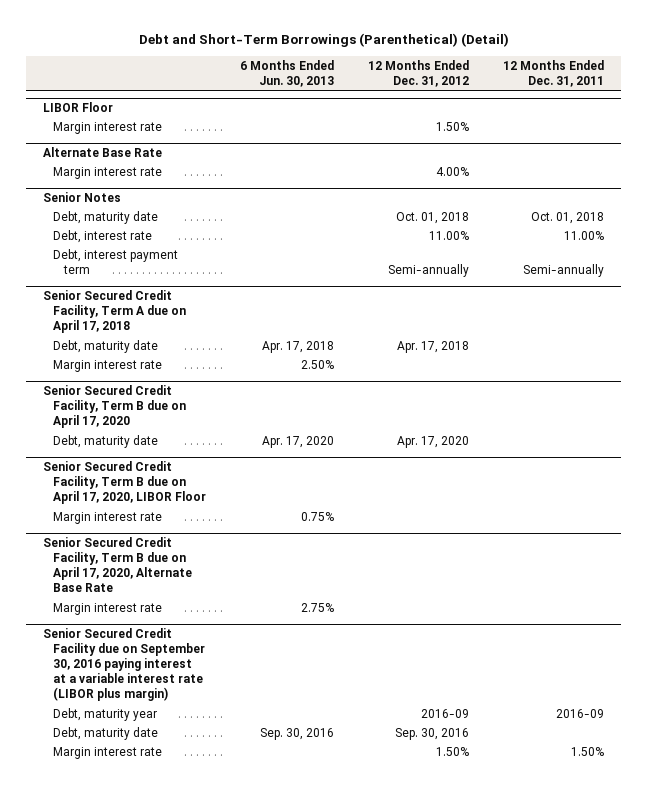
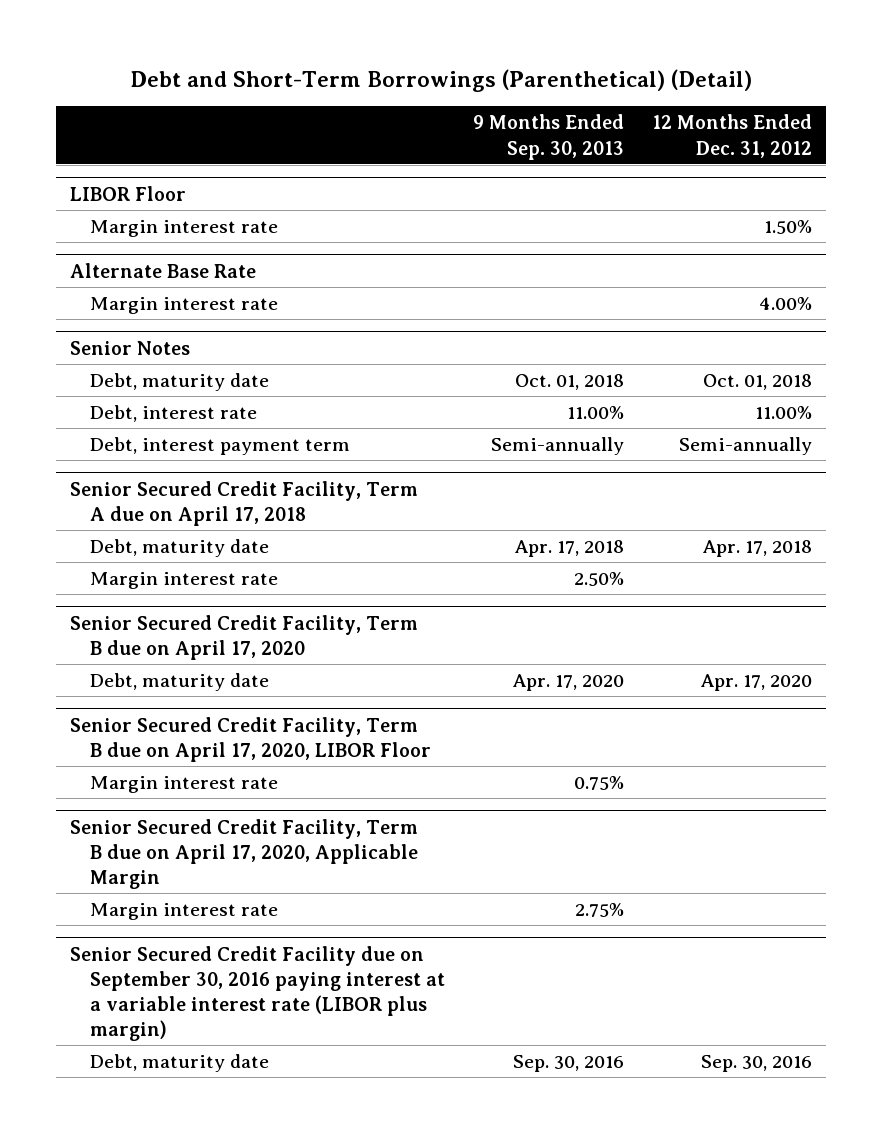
- | 6 Months Ended Jun. 30, 2013 | 12 Months Ended Dec. 31, 2012 | 12 Months Ended Dec. 31, 2011
+ | 9 Months Ended Sep. 30, 2013 | 12 Months Ended Dec. 31, 2012
- Senior Secured Credit Facility, Term B due on April 17, 2020, Alternate Base Rate
+ Senior Secured Credit Facility, Term B due on April 17, 2020, Applicable Margin
@ Senior Secured Credit Facility due on September 30, 2016 paying interest at a variable interest rate (LIBOR plus margin)
- Debt, maturity year | | 2016-09 | 2016-09
- Margin interest rate | | 1.50% | 1.50%

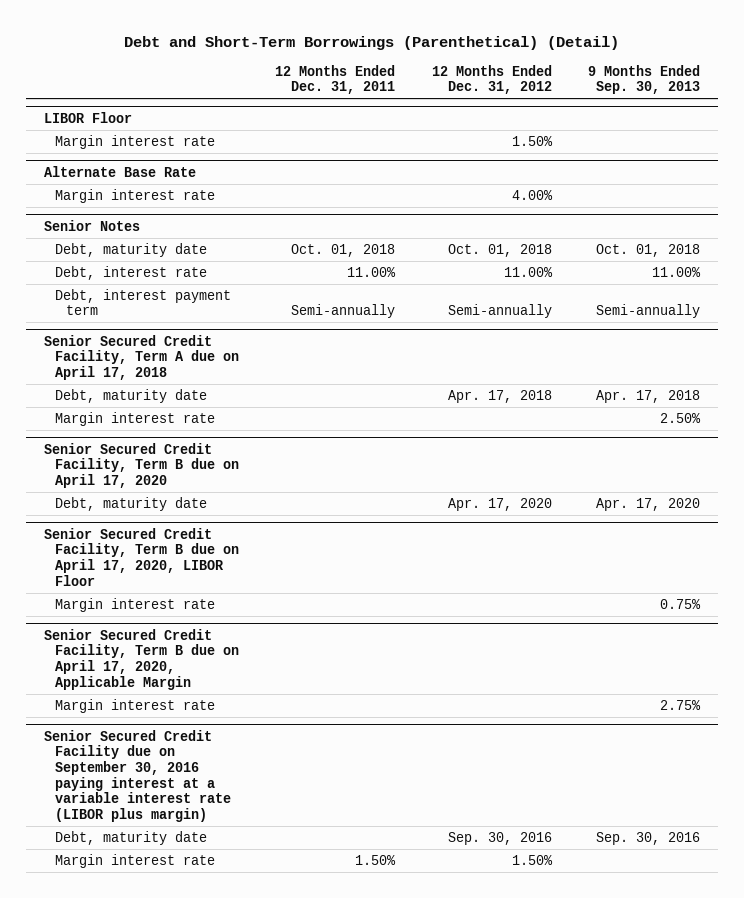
- | 9 Months Ended Sep. 30, 2013 | 12 Months Ended Dec. 31, 2012
+ | 12 Months Ended Dec. 31, 2011 | 12 Months Ended Dec. 31, 2012 | 9 Months Ended Sep. 30, 2013
@ Senior Secured Credit Facility due on September 30, 2016 paying interest at a variable interest rate (LIBOR plus margin)
+ Margin interest rate | 1.50% | 1.50% |

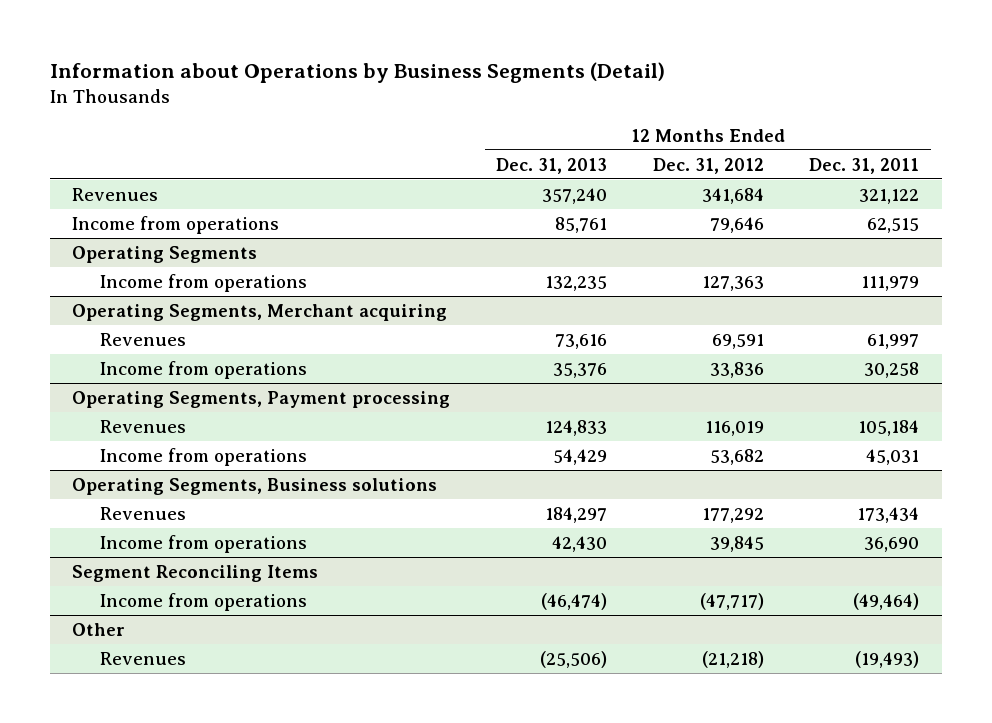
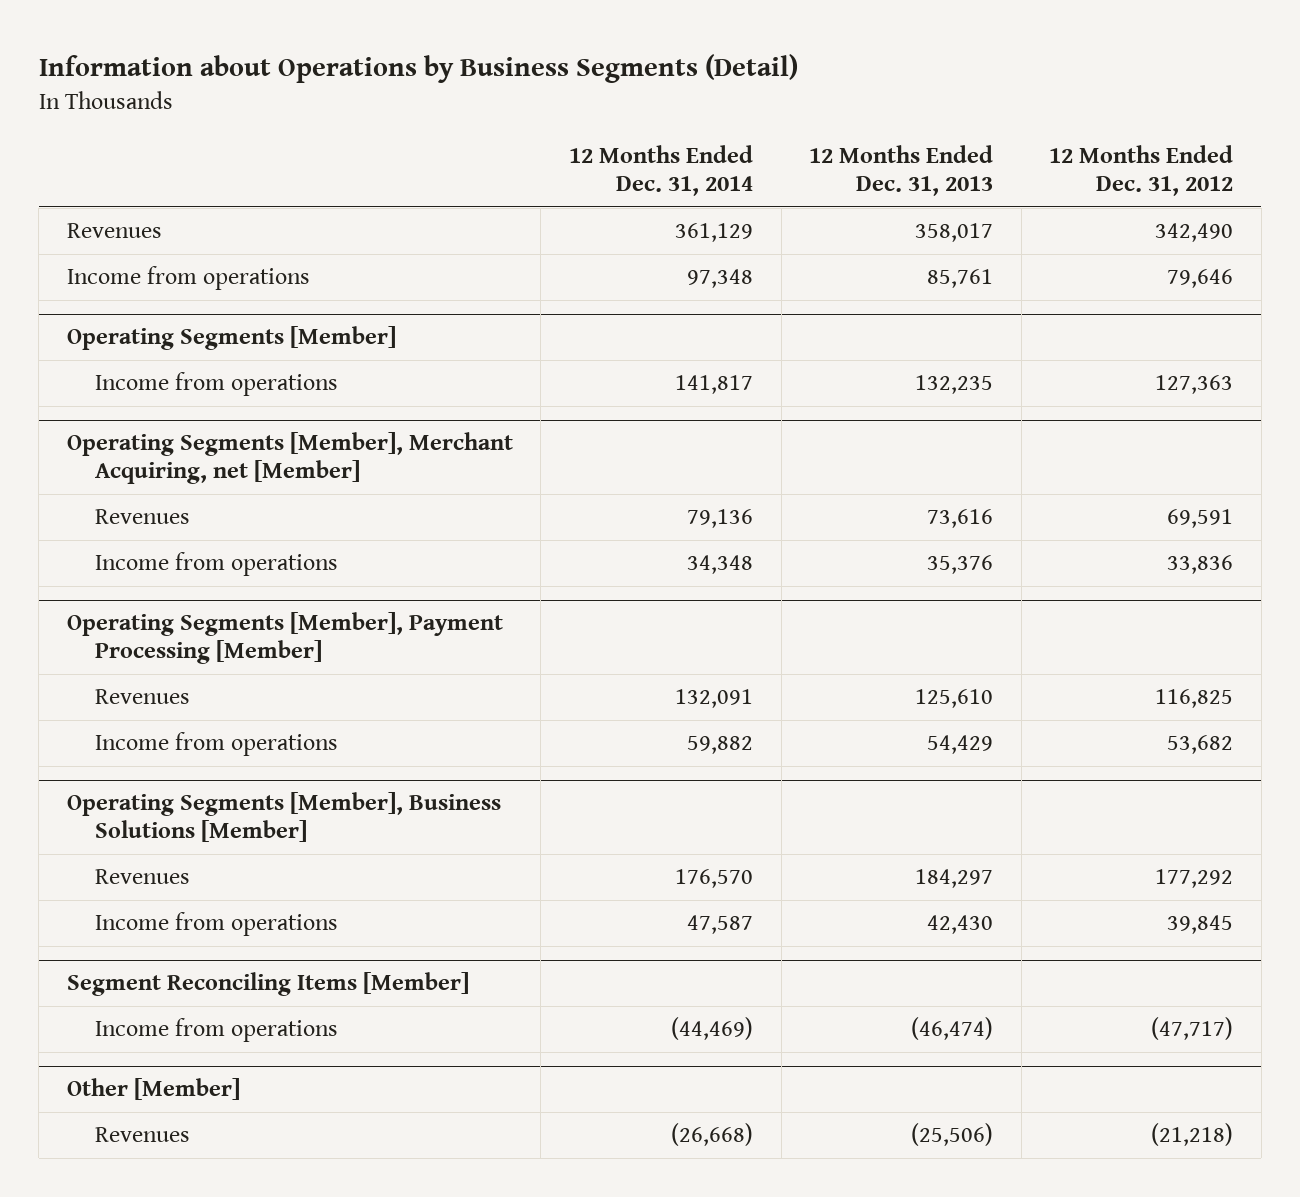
- | 12 Months Ended Dec. 31, 2013 | 12 Months Ended Dec. 31, 2012 | 12 Months Ended Dec. 31, 2011
+ | 12 Months Ended Dec. 31, 2014 | 12 Months Ended Dec. 31, 2013 | 12 Months Ended Dec. 31, 2012
- Revenues | 357,240 | 341,684 | 321,122
+ Revenues | 361,129 | 358,017 | 342,490
- Operating Segments
+ Operating Segments [Member]
- Operating Segments, Merchant acquiring
+ Operating Segments [Member], Merchant Acquiring, net [Member]
- Operating Segments, Payment processing
- Revenues | 124,833 | 116,019 | 105,184
+ Operating Segments [Member], Payment Processing [Member]
+ Revenues | 132,091 | 125,610 | 116,825
- Operating Segments, Business solutions
+ Operating Segments [Member], Business Solutions [Member]
- Segment Reconciling Items
+ Segment Reconciling Items [Member]
- Other
+ Other [Member]

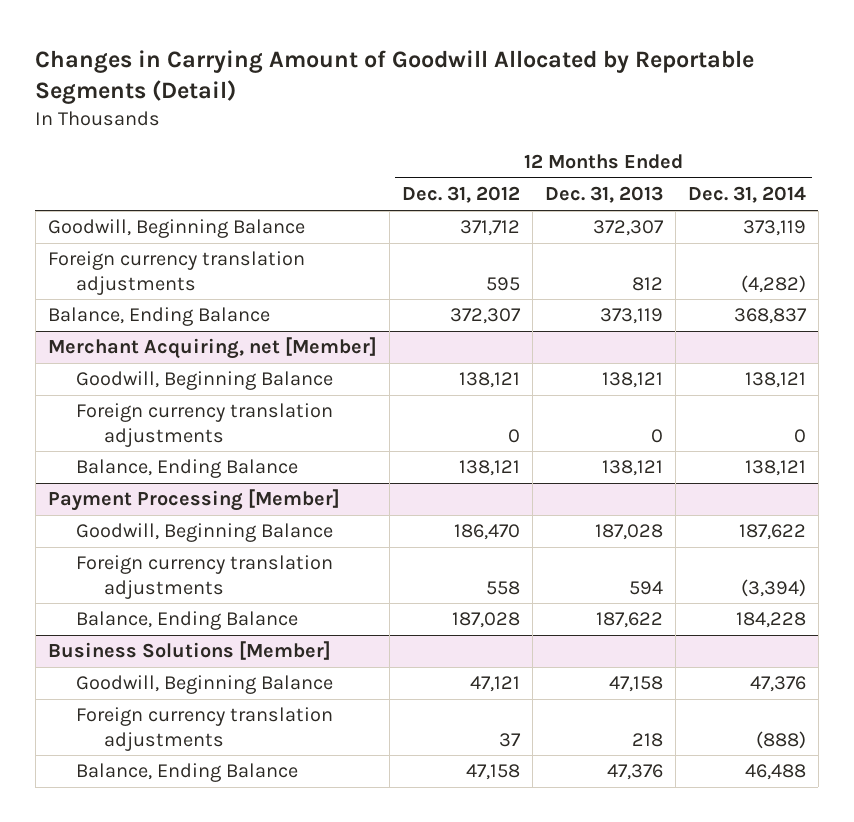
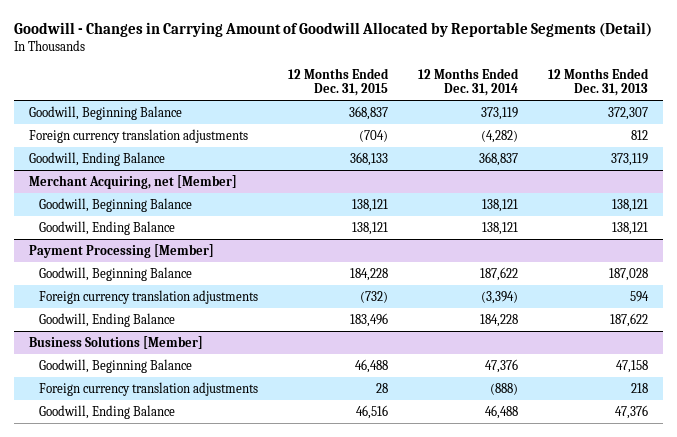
- Changes in Carrying Amount of Goodwill Allocated by Reportable Segments (Detail)
+ Goodwill - Changes in Carrying Amount of Goodwill Allocated by Reportable Segments (Detail)
- | 12 Months Ended Dec. 31, 2012 | 12 Months Ended Dec. 31, 2013 | 12 Months Ended Dec. 31, 2014
+ | 12 Months Ended Dec. 31, 2015 | 12 Months Ended Dec. 31, 2014 | 12 Months Ended Dec. 31, 2013
- Balance, Ending Balance | 372,307 | 373,119 | 368,837
+ Goodwill, Ending Balance | 368,133 | 368,837 | 373,119
@ Merchant Acquiring, net [Member]
- Foreign currency translation adjustments | 0 | 0 | 0
- Balance, Ending Balance | 138,121 | 138,121 | 138,121
+ Goodwill, Ending Balance | 138,121 | 138,121 | 138,121
@ Payment Processing [Member]
- Balance, Ending Balance | 187,028 | 187,622 | 184,228
+ Goodwill, Ending Balance | 183,496 | 184,228 | 187,622
@ Business Solutions [Member]
- Balance, Ending Balance | 47,158 | 47,376 | 46,488
+ Goodwill, Ending Balance | 46,516 | 46,488 | 47,376

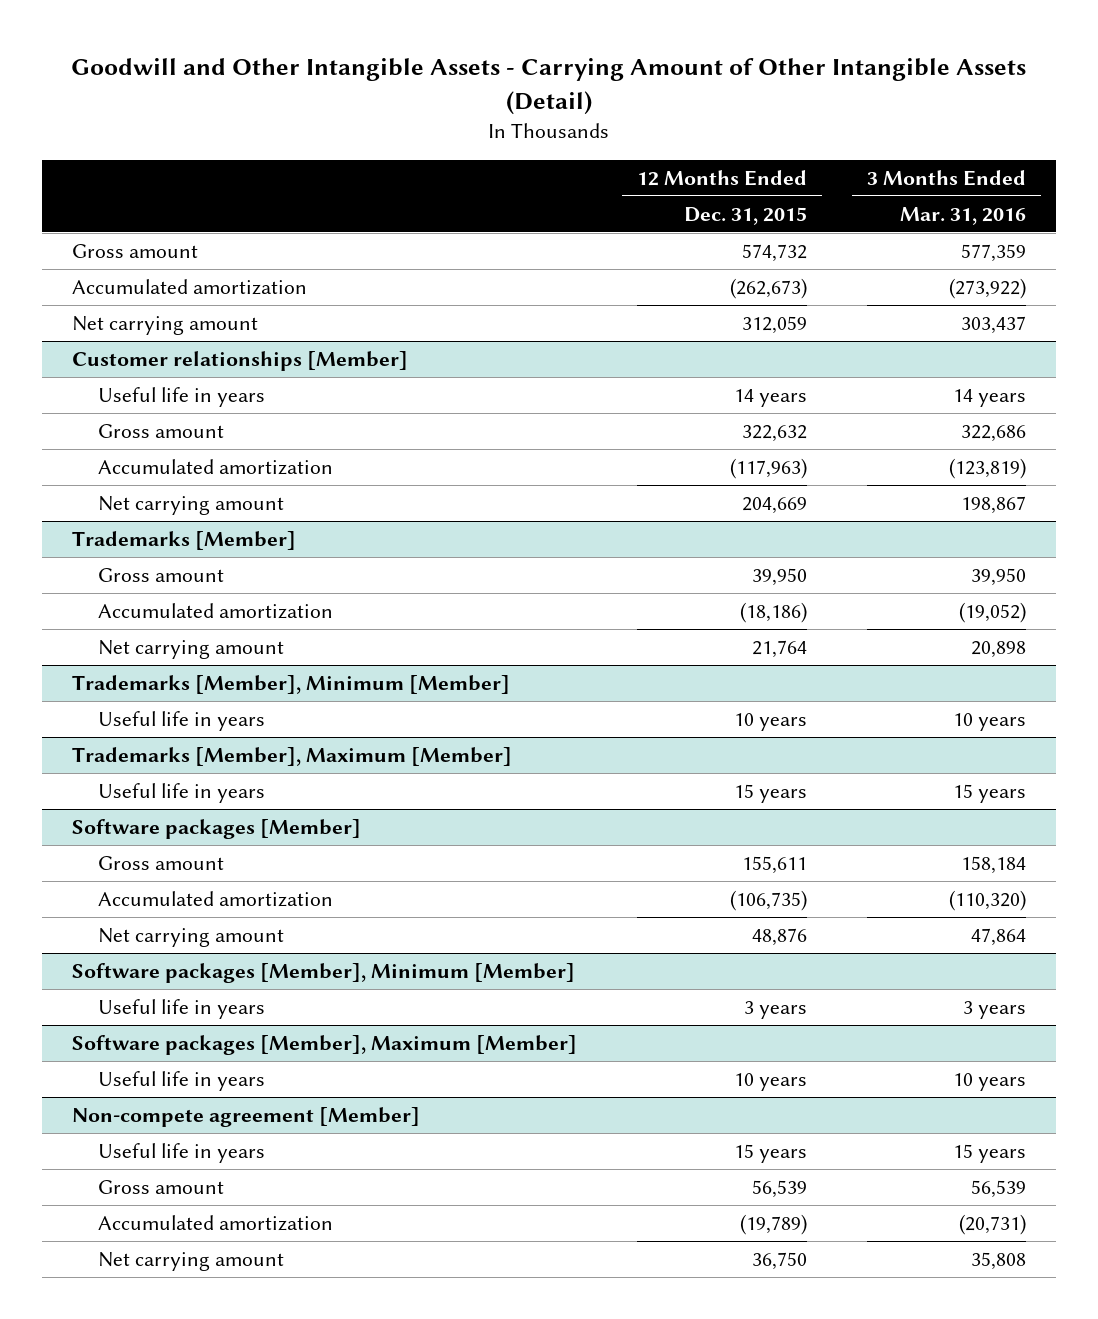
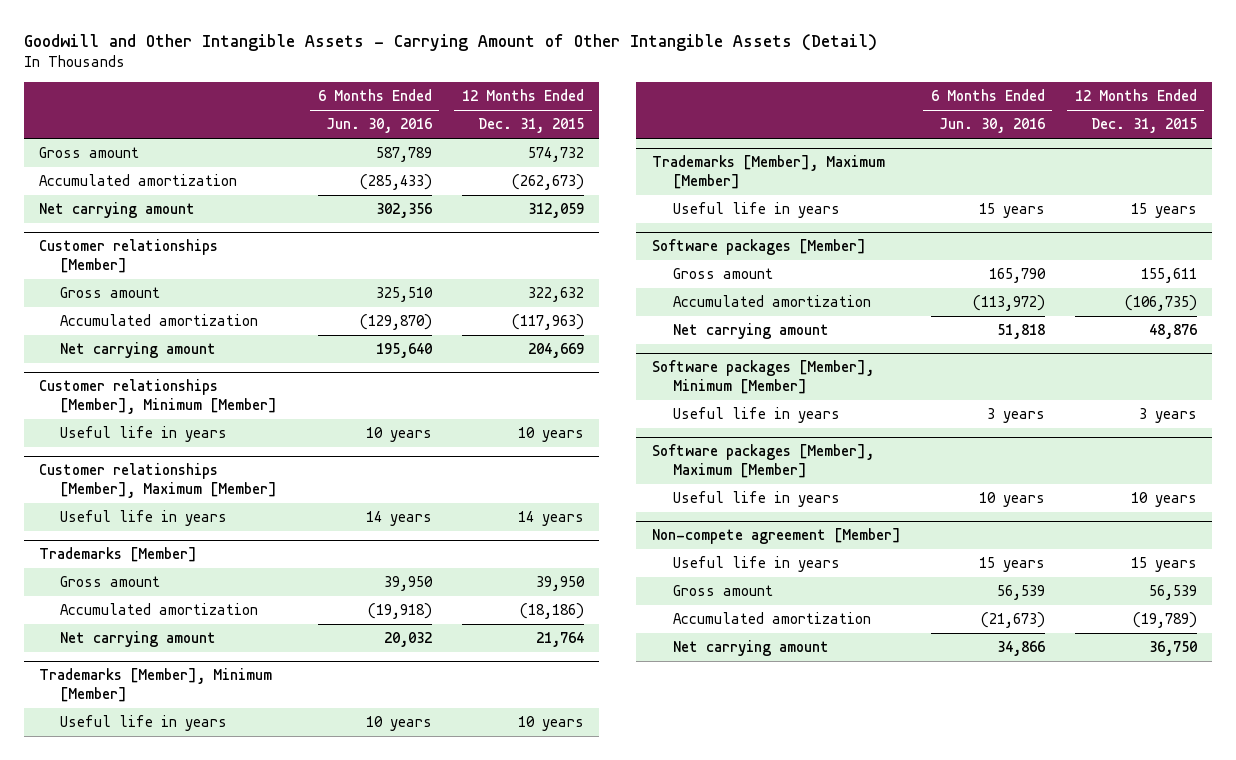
- | 12 Months Ended Dec. 31, 2015 | 3 Months Ended Mar. 31, 2016
+ | 6 Months Ended Jun. 30, 2016 | 12 Months Ended Dec. 31, 2015
@ Customer relationships [Member]
- Useful life in years | 14 years | 14 years
+ Customer relationships [Member], Minimum [Member]
+ Useful life in years | 10 years | 10 years
+ Customer relationships [Member], Maximum [Member]
+ Useful life in years | 14 years | 14 years

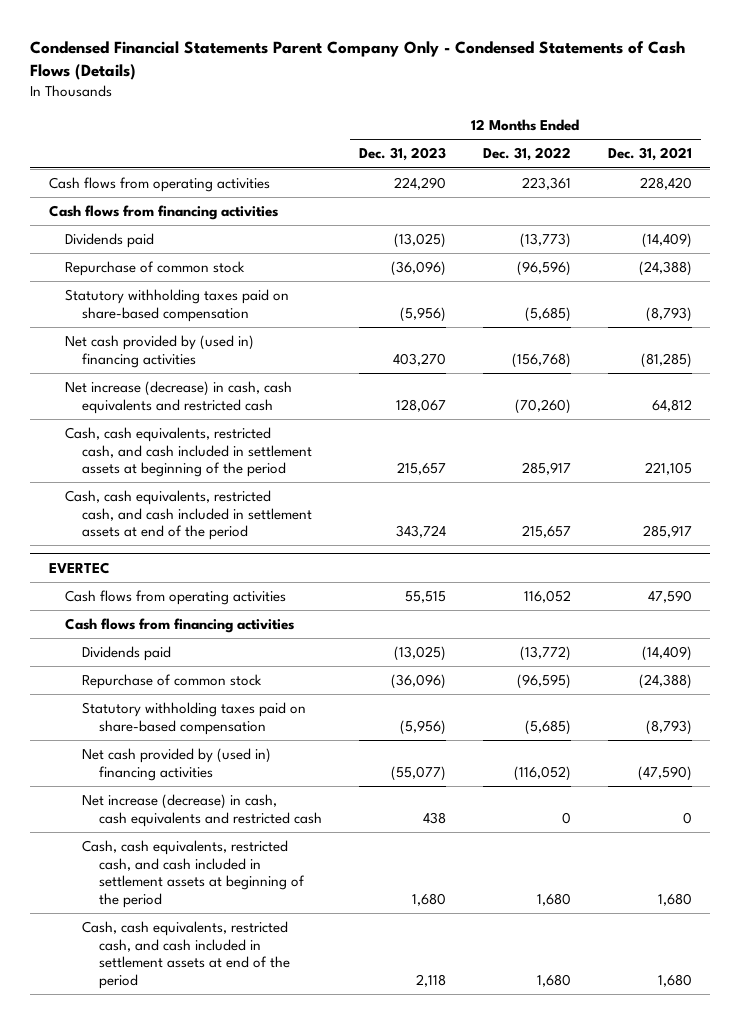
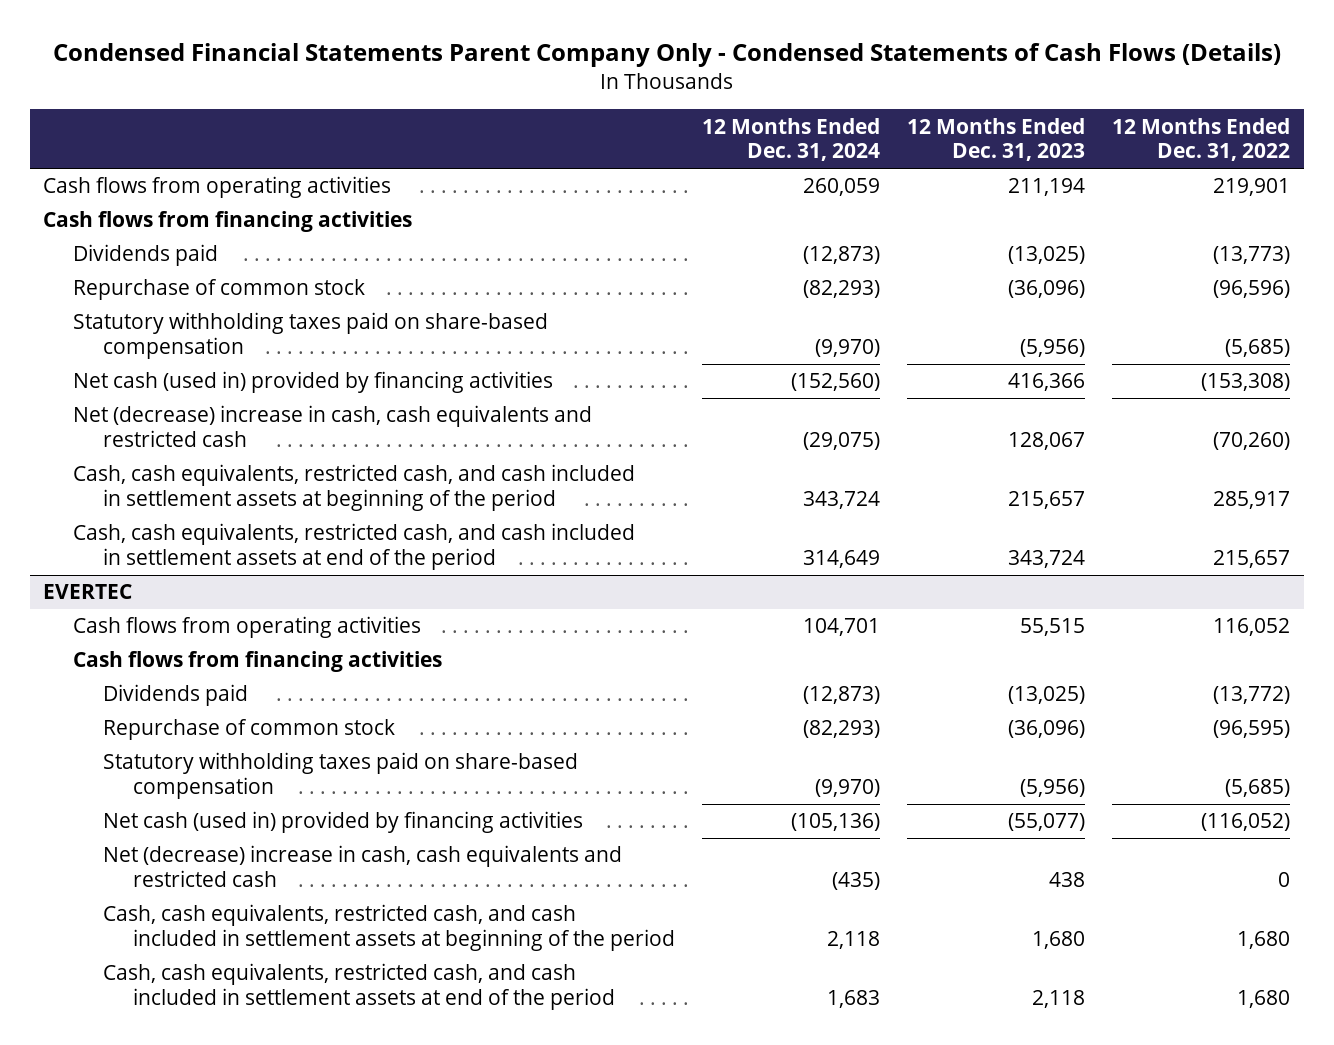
- | 12 Months Ended Dec. 31, 2023 | 12 Months Ended Dec. 31, 2022 | 12 Months Ended Dec. 31, 2021
+ | 12 Months Ended Dec. 31, 2024 | 12 Months Ended Dec. 31, 2023 | 12 Months Ended Dec. 31, 2022
- Cash flows from operating activities | 224,290 | 223,361 | 228,420
+ Cash flows from operating activities | 260,059 | 211,194 | 219,901
- Net cash provided by (used in) financing activities | 403,270 | (156,768) | (81,285)
- Net increase (decrease) in cash, cash equivalents and restricted cash | 128,067 | (70,260) | 64,812
+ Net cash (used in) provided by financing activities | (152,560) | 416,366 | (153,308)
+ Net (decrease) increase in cash, cash equivalents and restricted cash | (29,075) | 128,067 | (70,260)
@ EVERTEC
- Net cash provided by (used in) financing activities | (55,077) | (116,052) | (47,590)
- Net increase (decrease) in cash, cash equivalents and restricted cash | 438 | 0 | 0
+ Net cash (used in) provided by financing activities | (105,136) | (55,077) | (116,052)
+ Net (decrease) increase in cash, cash equivalents and restricted cash | (435) | 438 | 0

